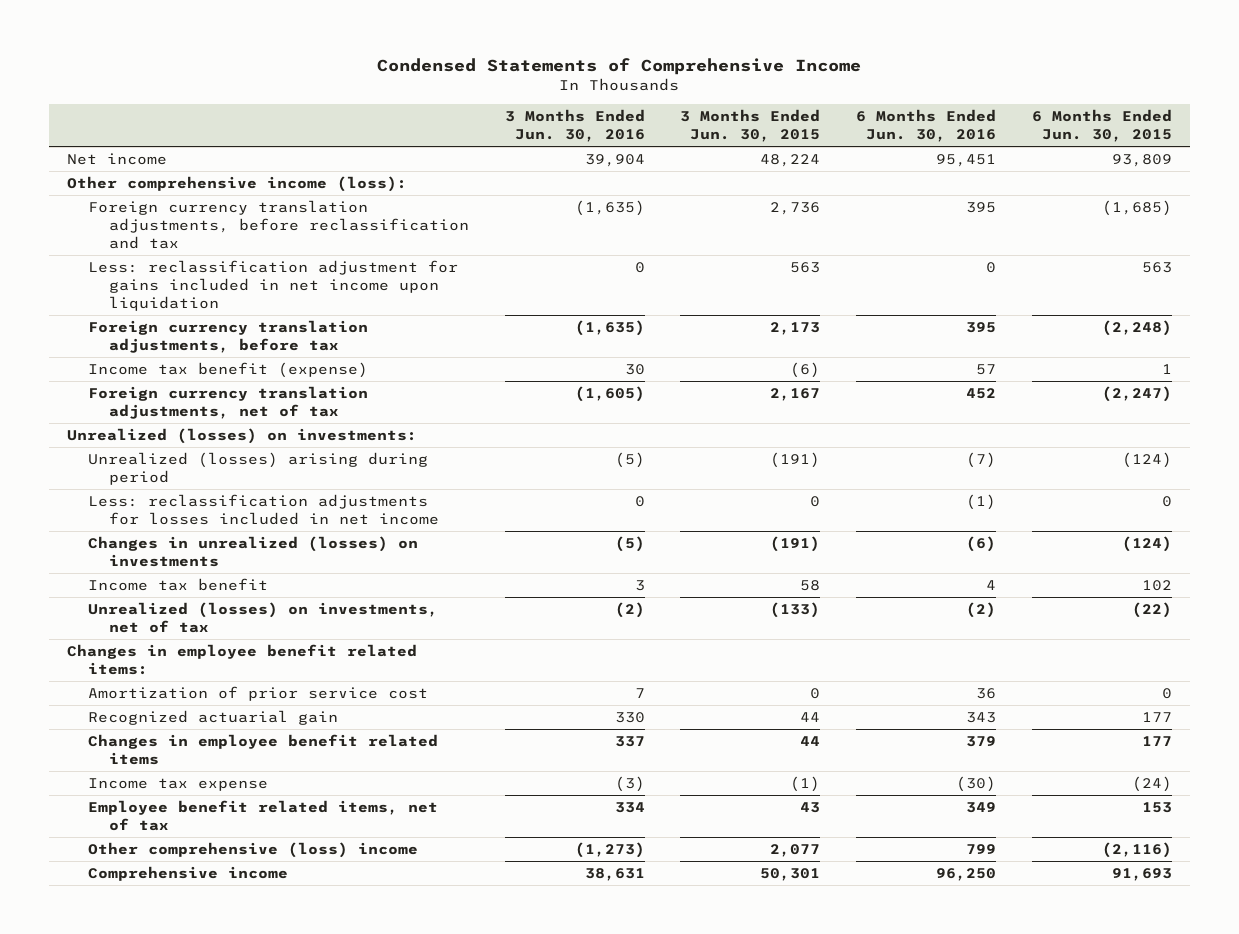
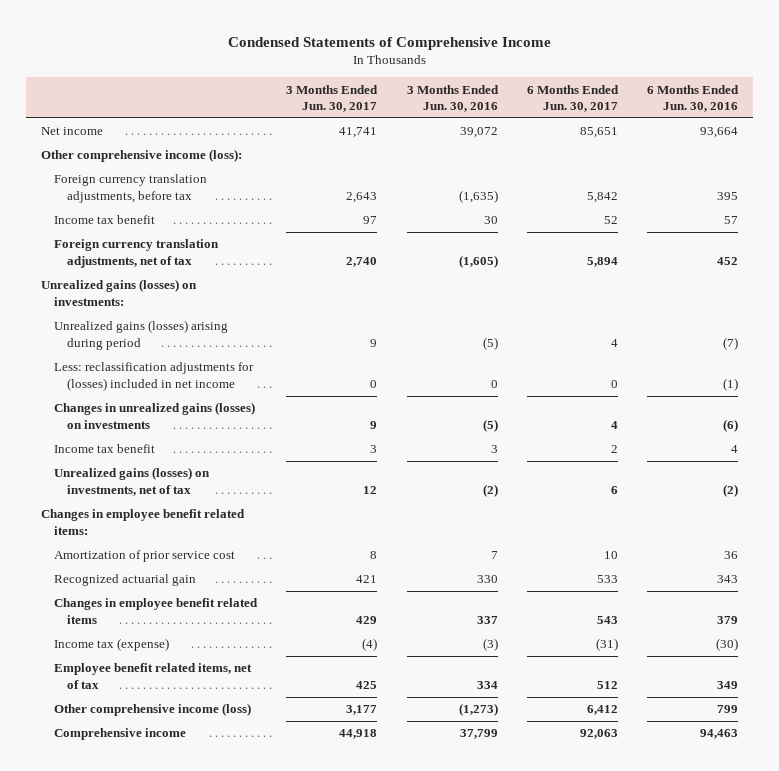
- | 3 Months Ended Jun. 30, 2016 | 3 Months Ended Jun. 30, 2015 | 6 Months Ended Jun. 30, 2016 | 6 Months Ended Jun. 30, 2015
+ | 3 Months Ended Jun. 30, 2017 | 3 Months Ended Jun. 30, 2016 | 6 Months Ended Jun. 30, 2017 | 6 Months Ended Jun. 30, 2016
- Net income | 39,904 | 48,224 | 95,451 | 93,809
+ Net income | 41,741 | 39,072 | 85,651 | 93,664
- Foreign currency translation adjustments, before reclassification and tax | (1,635) | 2,736 | 395 | (1,685)
- Less: reclassification adjustment for gains included in net income upon liquidation | 0 | 563 | 0 | 563
- Income tax benefit (expense) | 30 | (6) | 57 | 1
+ Income tax benefit | 97 | 30 | 52 | 57
- Unrealized (losses) on investments:
- Unrealized (losses) arising during period | (5) | (191) | (7) | (124)
- Less: reclassification adjustments for losses included in net income | 0 | 0 | (1) | 0
- Changes in unrealized (losses) on investments | (5) | (191) | (6) | (124)
+ Unrealized gains (losses) on investments:
+ Unrealized gains (losses) arising during period | 9 | (5) | 4 | (7)
+ Less: reclassification adjustments for (losses) included in net income | 0 | 0 | 0 | (1)
+ Changes in unrealized gains (losses) on investments | 9 | (5) | 4 | (6)
- Unrealized (losses) on investments, net of tax | (2) | (133) | (2) | (22)
+ Unrealized gains (losses) on investments, net of tax | 12 | (2) | 6 | (2)
- Income tax expense | (3) | (1) | (30) | (24)
+ Income tax (expense) | (4) | (3) | (31) | (30)
- Other comprehensive (loss) income | (1,273) | 2,077 | 799 | (2,116)
- Comprehensive income | 38,631 | 50,301 | 96,250 | 91,693
+ Other comprehensive income (loss) | 3,177 | (1,273) | 6,412 | 799
+ Comprehensive income | 44,918 | 37,799 | 92,063 | 94,463

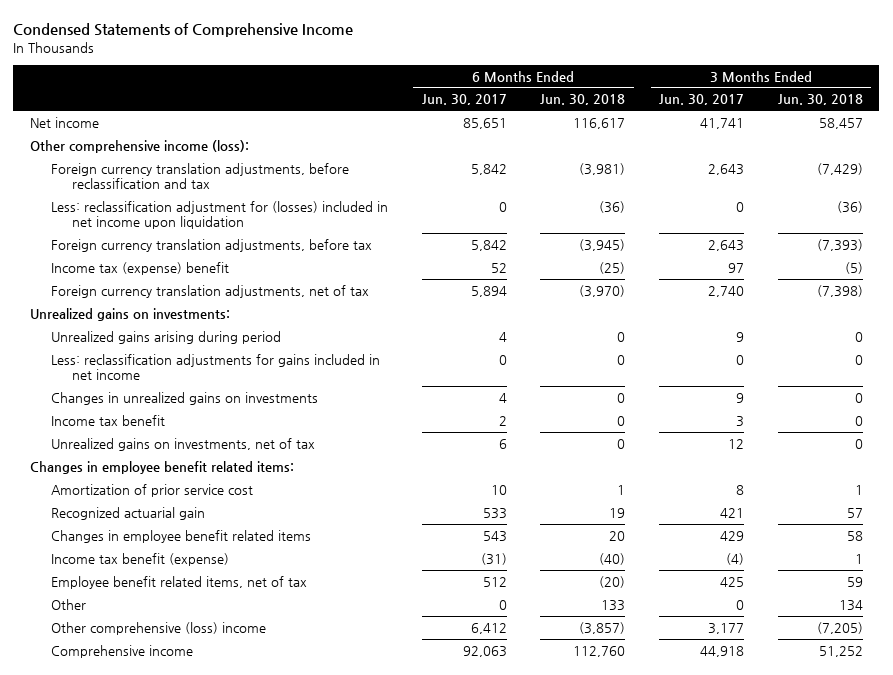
- | 3 Months Ended Jun. 30, 2017 | 3 Months Ended Jun. 30, 2016 | 6 Months Ended Jun. 30, 2017 | 6 Months Ended Jun. 30, 2016
+ | 6 Months Ended Jun. 30, 2017 | 6 Months Ended Jun. 30, 2018 | 3 Months Ended Jun. 30, 2017 | 3 Months Ended Jun. 30, 2018
+ Foreign currency translation adjustments, before reclassification and tax | 5,842 | (3,981) | 2,643 | (7,429)
+ Less: reclassification adjustment for (losses) included in net income upon liquidation | 0 | (36) | 0 | (36)
- Income tax benefit | 97 | 30 | 52 | 57
+ Income tax (expense) benefit | 52 | (25) | 97 | (5)
- Unrealized gains (losses) on investments:
- Unrealized gains (losses) arising during period | 9 | (5) | 4 | (7)
- Less: reclassification adjustments for (losses) included in net income | 0 | 0 | 0 | (1)
- Changes in unrealized gains (losses) on investments | 9 | (5) | 4 | (6)
+ Unrealized gains on investments:
+ Unrealized gains arising during period | 4 | 0 | 9 | 0
+ Less: reclassification adjustments for gains included in net income | 0 | 0 | 0 | 0
+ Changes in unrealized gains on investments | 4 | 0 | 9 | 0
- Unrealized gains (losses) on investments, net of tax | 12 | (2) | 6 | (2)
+ Unrealized gains on investments, net of tax | 6 | 0 | 12 | 0
- Income tax (expense) | (4) | (3) | (31) | (30)
+ Income tax benefit (expense) | (31) | (40) | (4) | 1
- Other comprehensive income (loss) | 3,177 | (1,273) | 6,412 | 799
+ Other | 0 | 133 | 0 | 134
+ Other comprehensive (loss) income | 6,412 | (3,857) | 3,177 | (7,205)

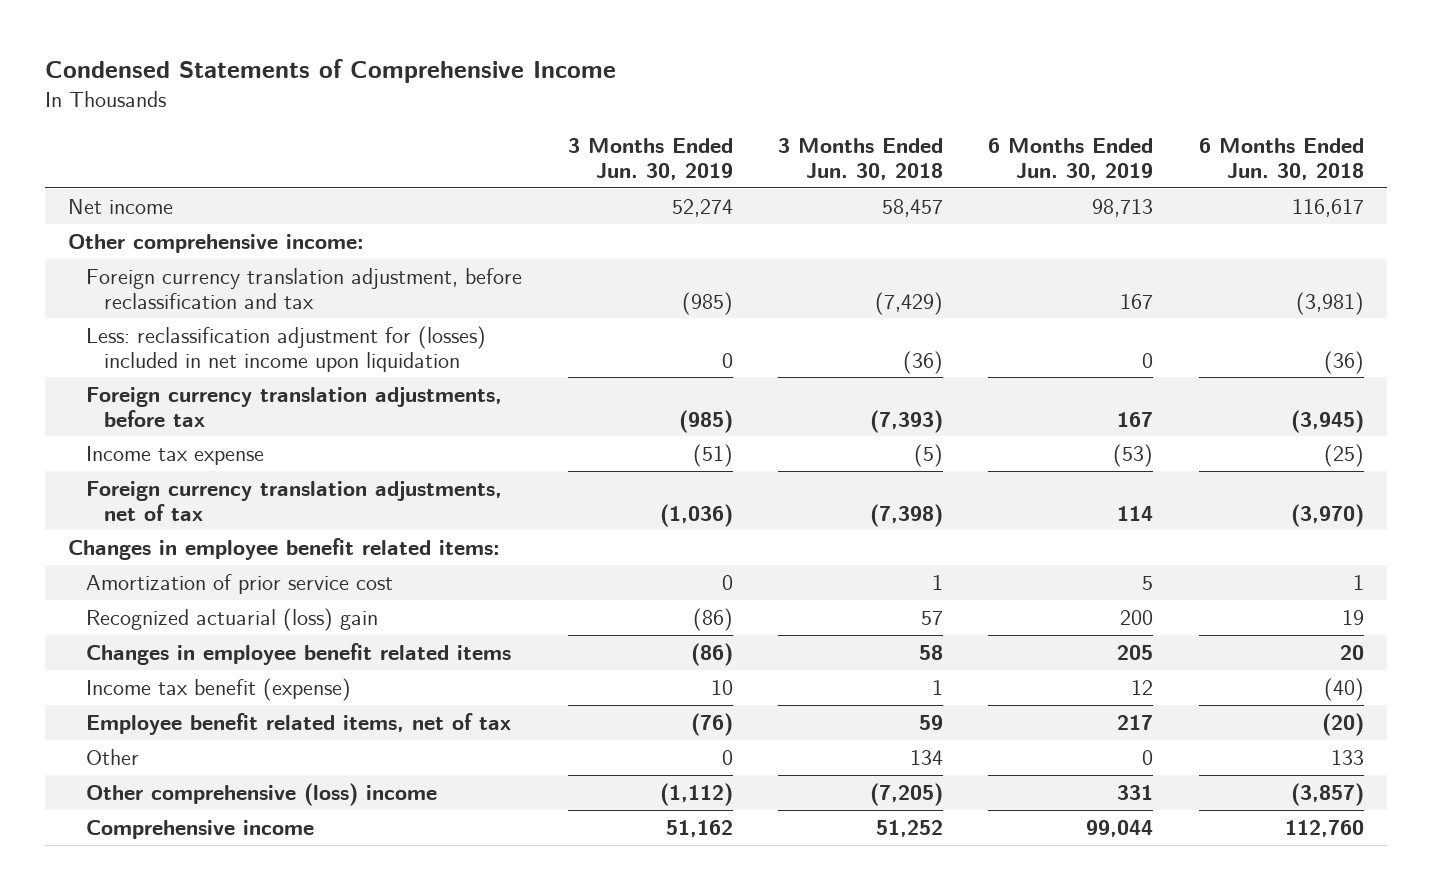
- | 6 Months Ended Jun. 30, 2017 | 6 Months Ended Jun. 30, 2018 | 3 Months Ended Jun. 30, 2017 | 3 Months Ended Jun. 30, 2018
+ | 3 Months Ended Jun. 30, 2019 | 3 Months Ended Jun. 30, 2018 | 6 Months Ended Jun. 30, 2019 | 6 Months Ended Jun. 30, 2018
- Other comprehensive income (loss):
- Foreign currency translation adjustments, before reclassification and tax | 5,842 | (3,981) | 2,643 | (7,429)
+ Other comprehensive income:
+ Foreign currency translation adjustment, before reclassification and tax | (985) | (7,429) | 167 | (3,981)
- Income tax (expense) benefit | 52 | (25) | 97 | (5)
+ Income tax expense | (51) | (5) | (53) | (25)
- Unrealized gains on investments:
- Unrealized gains arising during period | 4 | 0 | 9 | 0
- Less: reclassification adjustments for gains included in net income | 0 | 0 | 0 | 0
- Changes in unrealized gains on investments | 4 | 0 | 9 | 0
- Income tax benefit | 2 | 0 | 3 | 0
- Unrealized gains on investments, net of tax | 6 | 0 | 12 | 0
- Recognized actuarial gain | 533 | 19 | 421 | 57
+ Recognized actuarial (loss) gain | (86) | 57 | 200 | 19

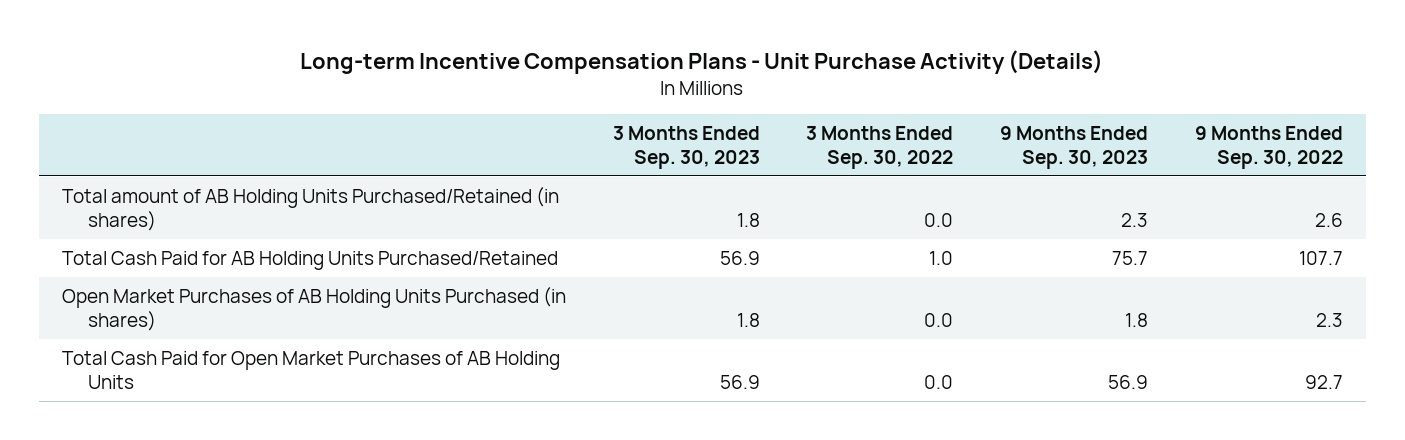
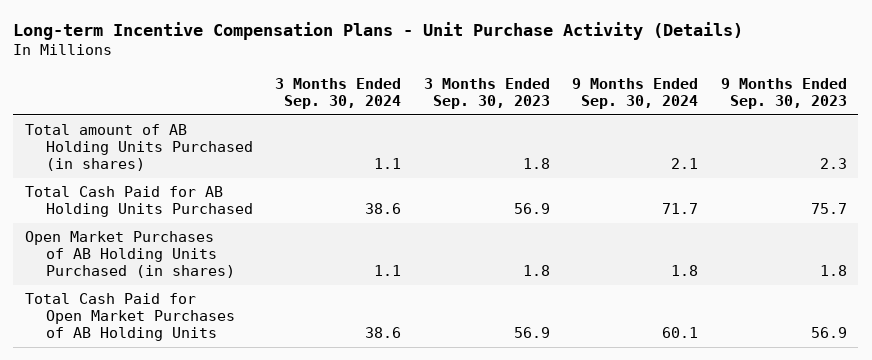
- | 3 Months Ended Sep. 30, 2023 | 3 Months Ended Sep. 30, 2022 | 9 Months Ended Sep. 30, 2023 | 9 Months Ended Sep. 30, 2022
+ | 3 Months Ended Sep. 30, 2024 | 3 Months Ended Sep. 30, 2023 | 9 Months Ended Sep. 30, 2024 | 9 Months Ended Sep. 30, 2023
- Total amount of AB Holding Units Purchased/Retained (in shares) | 1.8 | 0.0 | 2.3 | 2.6
- Total Cash Paid for AB Holding Units Purchased/Retained | 56.9 | 1.0 | 75.7 | 107.7
+ Total amount of AB Holding Units Purchased (in shares) | 1.1 | 1.8 | 2.1 | 2.3
+ Total Cash Paid for AB Holding Units Purchased | 38.6 | 56.9 | 71.7 | 75.7

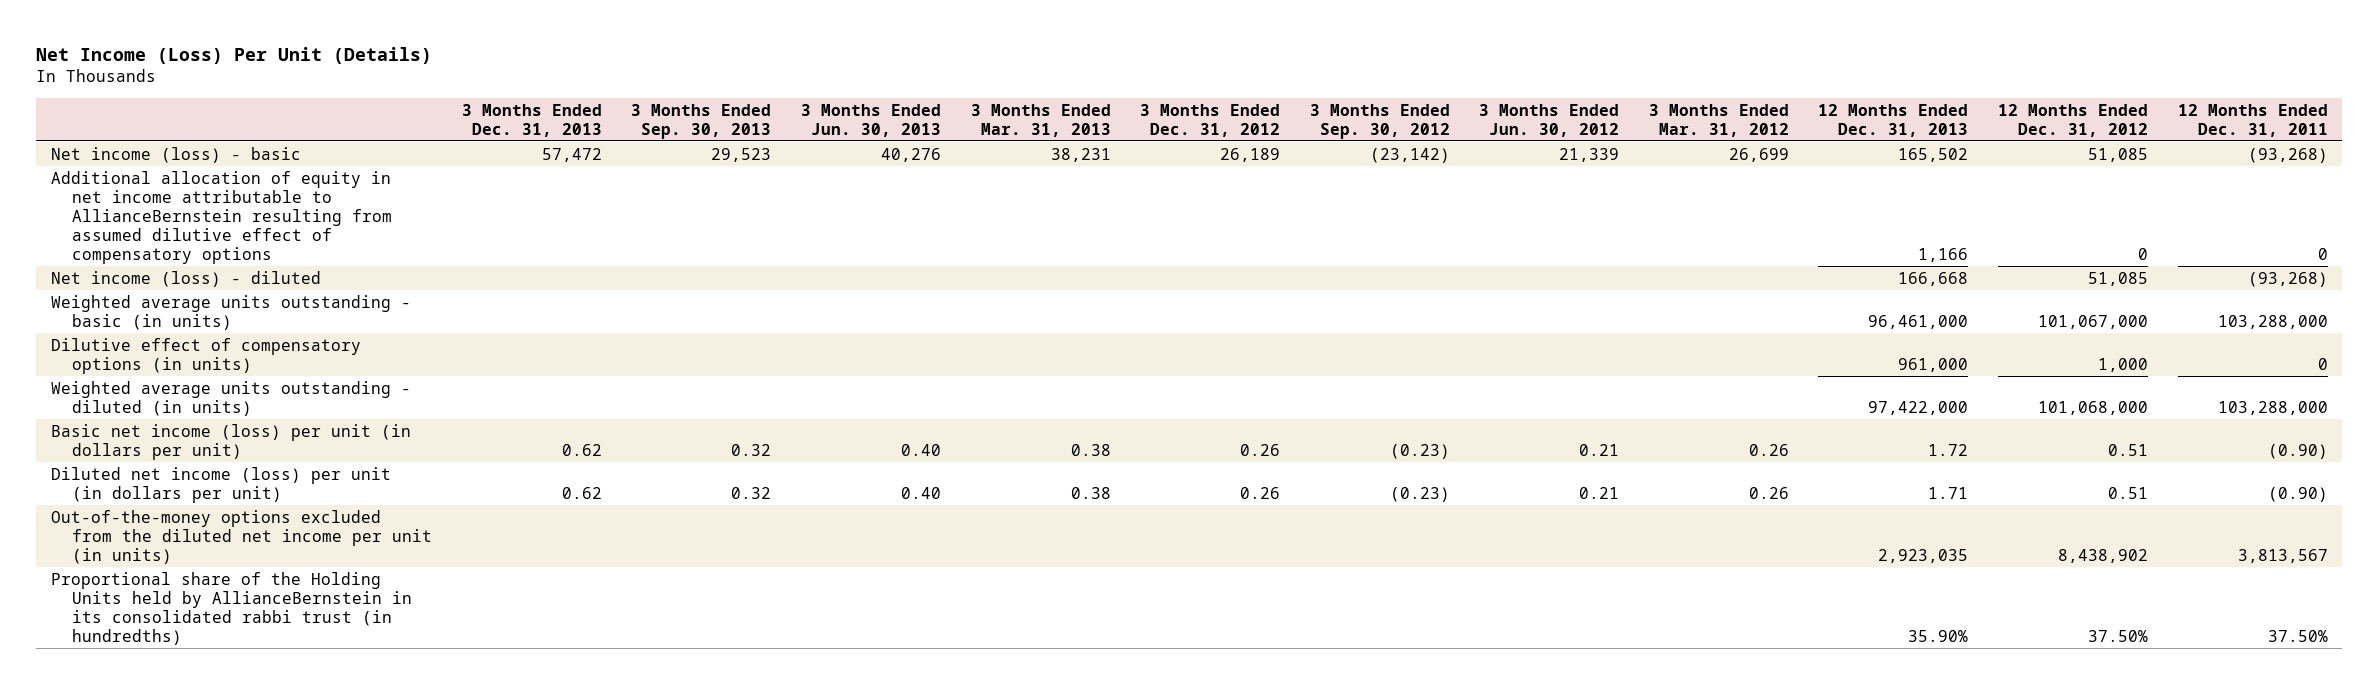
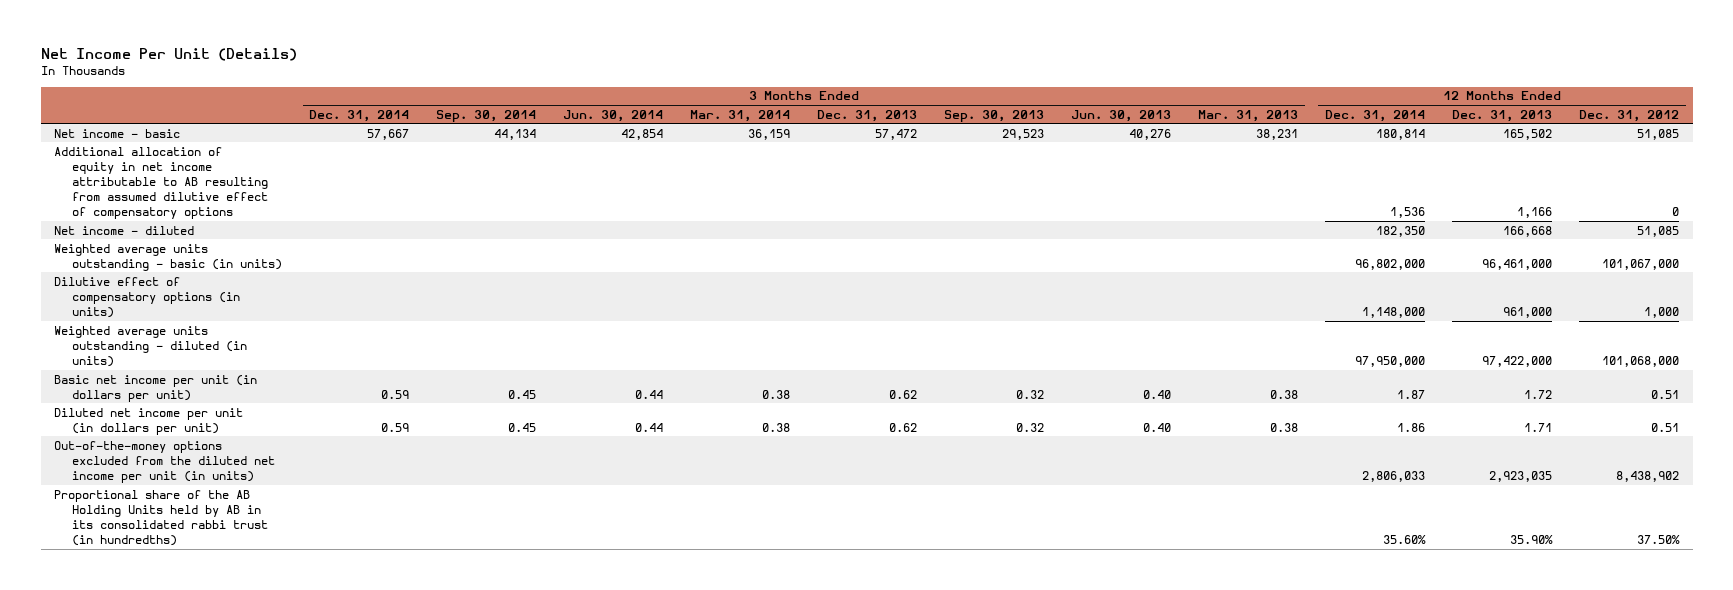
- Net Income (Loss) Per Unit (Details)
+ Net Income Per Unit (Details)
- | 3 Months Ended Dec. 31, 2013 | 3 Months Ended Sep. 30, 2013 | 3 Months Ended Jun. 30, 2013 | 3 Months Ended Mar. 31, 2013 | 3 Months Ended Dec. 31, 2012 | 3 Months Ended Sep. 30, 2012 | 3 Months Ended Jun. 30, 2012 | 3 Months Ended Mar. 31, 2012 | 12 Months Ended Dec. 31, 2013 | 12 Months Ended Dec. 31, 2012 | 12 Months Ended Dec. 31, 2011
+ | 3 Months Ended Dec. 31, 2014 | 3 Months Ended Sep. 30, 2014 | 3 Months Ended Jun. 30, 2014 | 3 Months Ended Mar. 31, 2014 | 3 Months Ended Dec. 31, 2013 | 3 Months Ended Sep. 30, 2013 | 3 Months Ended Jun. 30, 2013 | 3 Months Ended Mar. 31, 2013 | 12 Months Ended Dec. 31, 2014 | 12 Months Ended Dec. 31, 2013 | 12 Months Ended Dec. 31, 2012
- Net income (loss) - basic | 57,472 | 29,523 | 40,276 | 38,231 | 26,189 | (23,142) | 21,339 | 26,699 | 165,502 | 51,085 | (93,268)
- Additional allocation of equity in net income attributable to AllianceBernstein resulting from assumed dilutive effect of compensatory options | | | | | | | | | 1,166 | 0 | 0
- Net income (loss) - diluted | | | | | | | | | 166,668 | 51,085 | (93,268)
+ Net income - basic | 57,667 | 44,134 | 42,854 | 36,159 | 57,472 | 29,523 | 40,276 | 38,231 | 180,814 | 165,502 | 51,085
+ Additional allocation of equity in net income attributable to AB resulting from assumed dilutive effect of compensatory options | | | | | | | | | 1,536 | 1,166 | 0
+ Net income - diluted | | | | | | | | | 182,350 | 166,668 | 51,085
- Basic net income (loss) per unit (in dollars per unit) | 0.62 | 0.32 | 0.40 | 0.38 | 0.26 | (0.23) | 0.21 | 0.26 | 1.72 | 0.51 | (0.90)
- Diluted net income (loss) per unit (in dollars per unit) | 0.62 | 0.32 | 0.40 | 0.38 | 0.26 | (0.23) | 0.21 | 0.26 | 1.71 | 0.51 | (0.90)
+ Basic net income per unit (in dollars per unit) | 0.59 | 0.45 | 0.44 | 0.38 | 0.62 | 0.32 | 0.40 | 0.38 | 1.87 | 1.72 | 0.51
+ Diluted net income per unit (in dollars per unit) | 0.59 | 0.45 | 0.44 | 0.38 | 0.62 | 0.32 | 0.40 | 0.38 | 1.86 | 1.71 | 0.51
- Proportional share of the Holding Units held by AllianceBernstein in its consolidated rabbi trust (in hundredths) | | | | | | | | | 35.90% | 37.50% | 37.50%
+ Proportional share of the AB Holding Units held by AB in its consolidated rabbi trust (in hundredths) | | | | | | | | | 35.60% | 35.90% | 37.50%

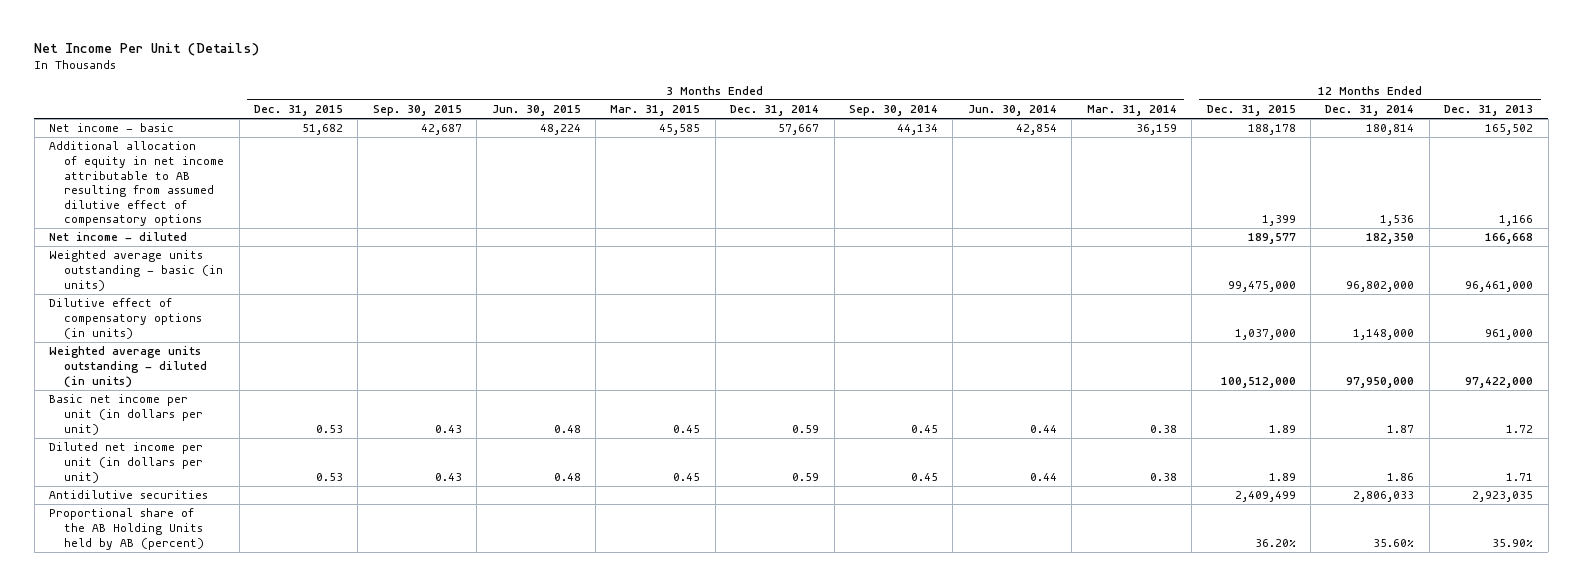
- | 3 Months Ended Dec. 31, 2014 | 3 Months Ended Sep. 30, 2014 | 3 Months Ended Jun. 30, 2014 | 3 Months Ended Mar. 31, 2014 | 3 Months Ended Dec. 31, 2013 | 3 Months Ended Sep. 30, 2013 | 3 Months Ended Jun. 30, 2013 | 3 Months Ended Mar. 31, 2013 | 12 Months Ended Dec. 31, 2014 | 12 Months Ended Dec. 31, 2013 | 12 Months Ended Dec. 31, 2012
+ | 3 Months Ended Dec. 31, 2015 | 3 Months Ended Sep. 30, 2015 | 3 Months Ended Jun. 30, 2015 | 3 Months Ended Mar. 31, 2015 | 3 Months Ended Dec. 31, 2014 | 3 Months Ended Sep. 30, 2014 | 3 Months Ended Jun. 30, 2014 | 3 Months Ended Mar. 31, 2014 | 12 Months Ended Dec. 31, 2015 | 12 Months Ended Dec. 31, 2014 | 12 Months Ended Dec. 31, 2013
- Out-of-the-money options excluded from the diluted net income per unit (in units) | | | | | | | | | 2,806,033 | 2,923,035 | 8,438,902
- Proportional share of the AB Holding Units held by AB in its consolidated rabbi trust (in hundredths) | | | | | | | | | 35.60% | 35.90% | 37.50%
+ Antidilutive securities | | | | | | | | | 2,409,499 | 2,806,033 | 2,923,035
+ Proportional share of the AB Holding Units held by AB (percent) | | | | | | | | | 36.20% | 35.60% | 35.90%

